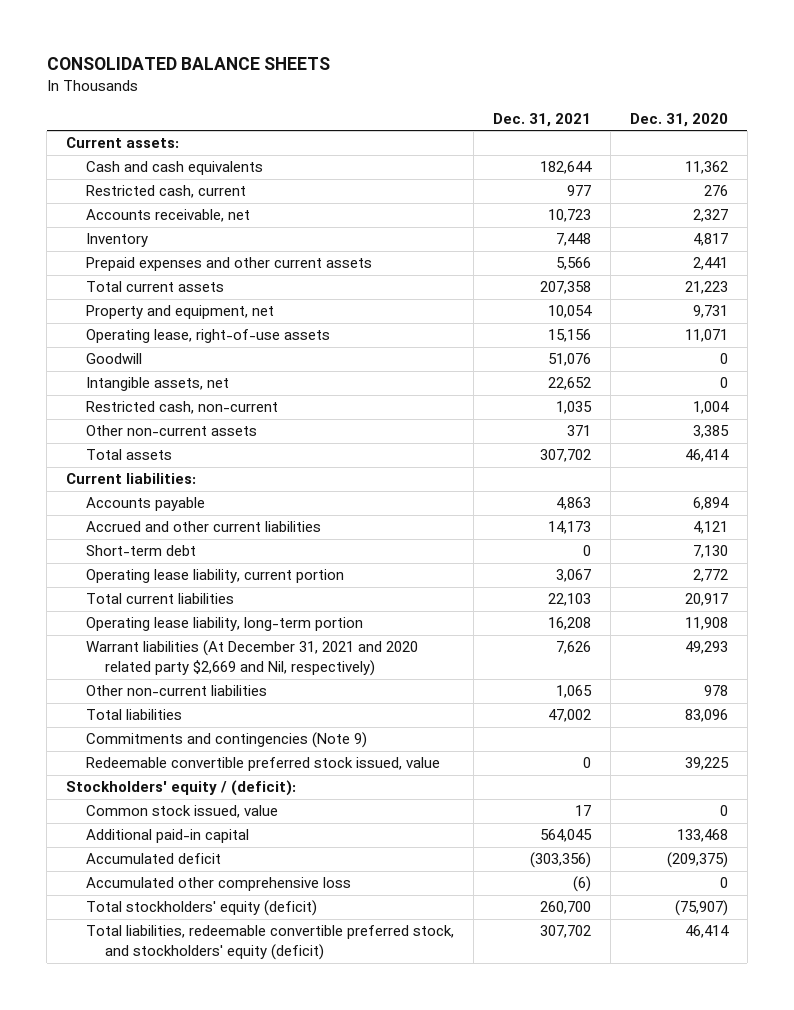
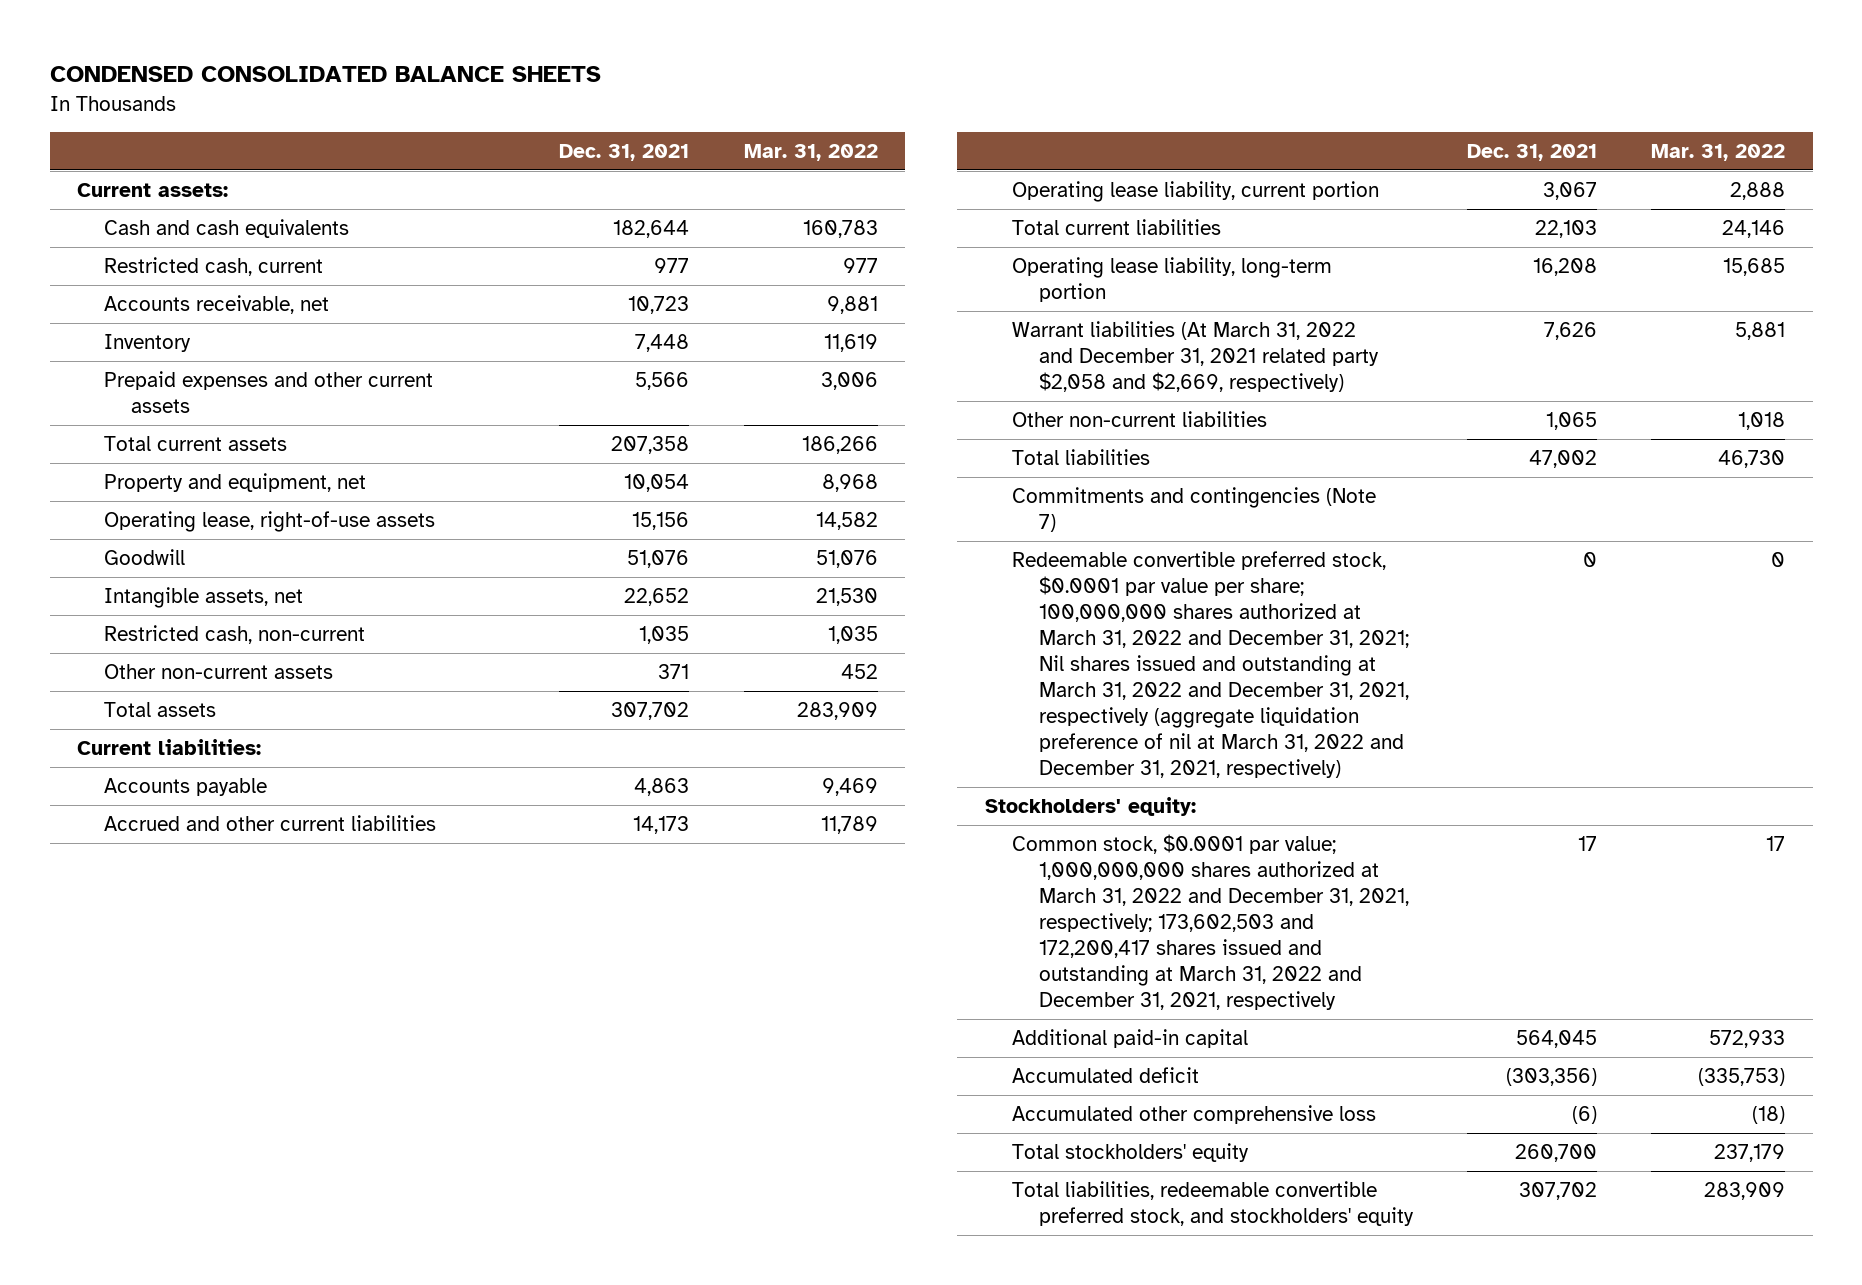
- CONSOLIDATED BALANCE SHEETS
+ CONDENSED CONSOLIDATED BALANCE SHEETS
- | Dec. 31, 2021 | Dec. 31, 2020
+ | Dec. 31, 2021 | Mar. 31, 2022
- Short-term debt | 0 | 7,130
- Warrant liabilities (At December 31, 2021 and 2020 related party $2,669 and Nil, respectively) | 7,626 | 49,293
+ Warrant liabilities (At March 31, 2022 and December 31, 2021 related party $2,058 and $2,669, respectively) | 7,626 | 5,881
- Commitments and contingencies (Note 9)
- Redeemable convertible preferred stock issued, value | 0 | 39,225
- Stockholders' equity / (deficit):
- Common stock issued, value | 17 | 0
+ Commitments and contingencies (Note 7)
+ Redeemable convertible preferred stock, $0.0001 par value per share; 100,000,000 shares authorized at March 31, 2022 and December 31, 2021; Nil shares issued and outstanding at March 31, 2022 and December 31, 2021, respectively (aggregate liquidation preference of nil at March 31, 2022 and December 31, 2021, respectively) | 0 | 0
+ Stockholders' equity:
+ Common stock, $0.0001 par value; 1,000,000,000 shares authorized at March 31, 2022 and December 31, 2021, respectively; 173,602,503 and 172,200,417 shares issued and outstanding at March 31, 2022 and December 31, 2021, respectively | 17 | 17
- Total stockholders' equity (deficit) | 260,700 | (75,907)
- Total liabilities, redeemable convertible preferred stock, and stockholders' equity (deficit) | 307,702 | 46,414
+ Total stockholders' equity | 260,700 | 237,179
+ Total liabilities, redeemable convertible preferred stock, and stockholders' equity | 307,702 | 283,909

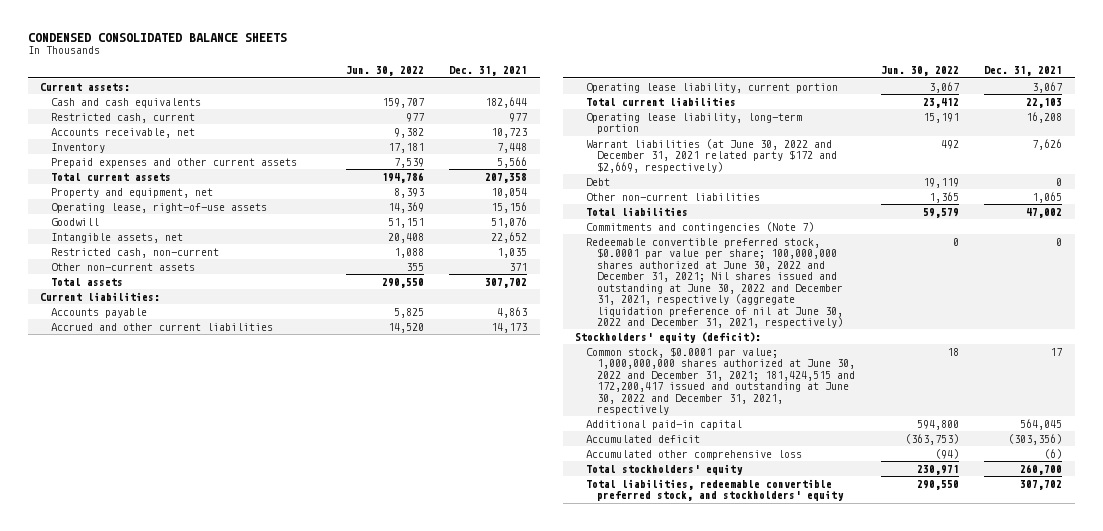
- | Dec. 31, 2021 | Mar. 31, 2022
+ | Jun. 30, 2022 | Dec. 31, 2021
- Warrant liabilities (At March 31, 2022 and December 31, 2021 related party $2,058 and $2,669, respectively) | 7,626 | 5,881
+ Warrant liabilities (at June 30, 2022 and December 31, 2021 related party $172 and $2,669, respectively) | 492 | 7,626
+ Debt | 19,119 | 0
- Redeemable convertible preferred stock, $0.0001 par value per share; 100,000,000 shares authorized at March 31, 2022 and December 31, 2021; Nil shares issued and outstanding at March 31, 2022 and December 31, 2021, respectively (aggregate liquidation preference of nil at March 31, 2022 and December 31, 2021, respectively) | 0 | 0
- Stockholders' equity:
- Common stock, $0.0001 par value; 1,000,000,000 shares authorized at March 31, 2022 and December 31, 2021, respectively; 173,602,503 and 172,200,417 shares issued and outstanding at March 31, 2022 and December 31, 2021, respectively | 17 | 17
+ Redeemable convertible preferred stock, $0.0001 par value per share; 100,000,000 shares authorized at June 30, 2022 and December 31, 2021; Nil shares issued and outstanding at June 30, 2022 and December 31, 2021, respectively (aggregate liquidation preference of nil at June 30, 2022 and December 31, 2021, respectively) | 0 | 0
+ Stockholders' equity (deficit):
+ Common stock, $0.0001 par value; 1,000,000,000 shares authorized at June 30, 2022 and December 31, 2021; 181,424,515 and 172,200,417 issued and outstanding at June 30, 2022 and December 31, 2021, respectively | 18 | 17

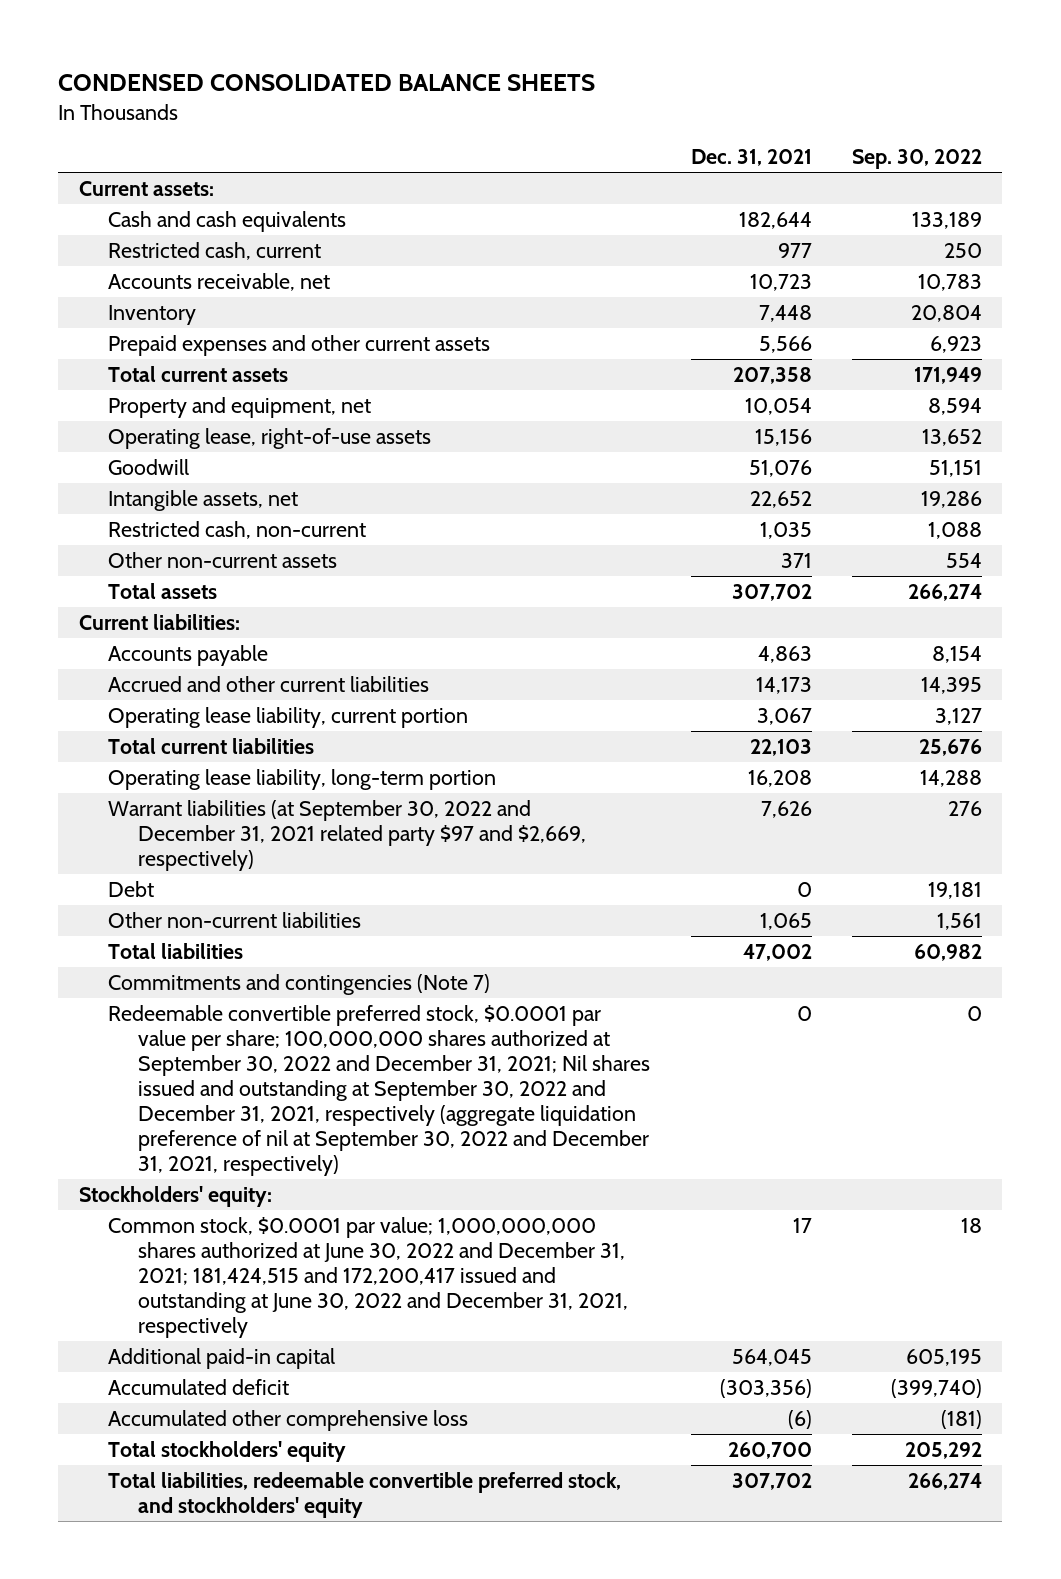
- | Jun. 30, 2022 | Dec. 31, 2021
+ | Dec. 31, 2021 | Sep. 30, 2022
- Warrant liabilities (at June 30, 2022 and December 31, 2021 related party $172 and $2,669, respectively) | 492 | 7,626
+ Warrant liabilities (at September 30, 2022 and December 31, 2021 related party $97 and $2,669, respectively) | 7,626 | 276
- Redeemable convertible preferred stock, $0.0001 par value per share; 100,000,000 shares authorized at June 30, 2022 and December 31, 2021; Nil shares issued and outstanding at June 30, 2022 and December 31, 2021, respectively (aggregate liquidation preference of nil at June 30, 2022 and December 31, 2021, respectively) | 0 | 0
- Stockholders' equity (deficit):
+ Redeemable convertible preferred stock, $0.0001 par value per share; 100,000,000 shares authorized at September 30, 2022 and December 31, 2021; Nil shares issued and outstanding at September 30, 2022 and December 31, 2021, respectively (aggregate liquidation preference of nil at September 30, 2022 and December 31, 2021, respectively) | 0 | 0
+ Stockholders' equity:

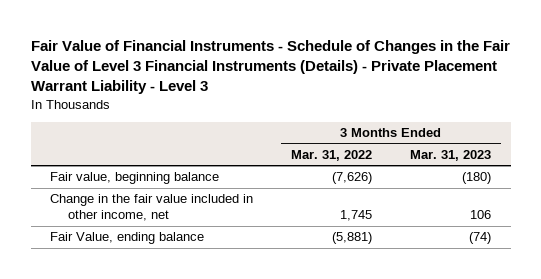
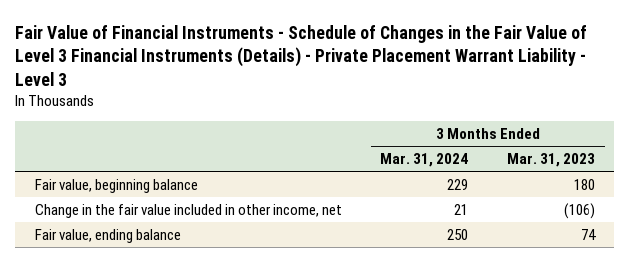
- | 3 Months Ended Mar. 31, 2022 | 3 Months Ended Mar. 31, 2023
+ | 3 Months Ended Mar. 31, 2024 | 3 Months Ended Mar. 31, 2023
- Fair value, beginning balance | (7,626) | (180)
- Change in the fair value included in other income, net | 1,745 | 106
- Fair Value, ending balance | (5,881) | (74)
+ Fair value, beginning balance | 229 | 180
+ Change in the fair value included in other income, net | 21 | (106)
+ Fair value, ending balance | 250 | 74

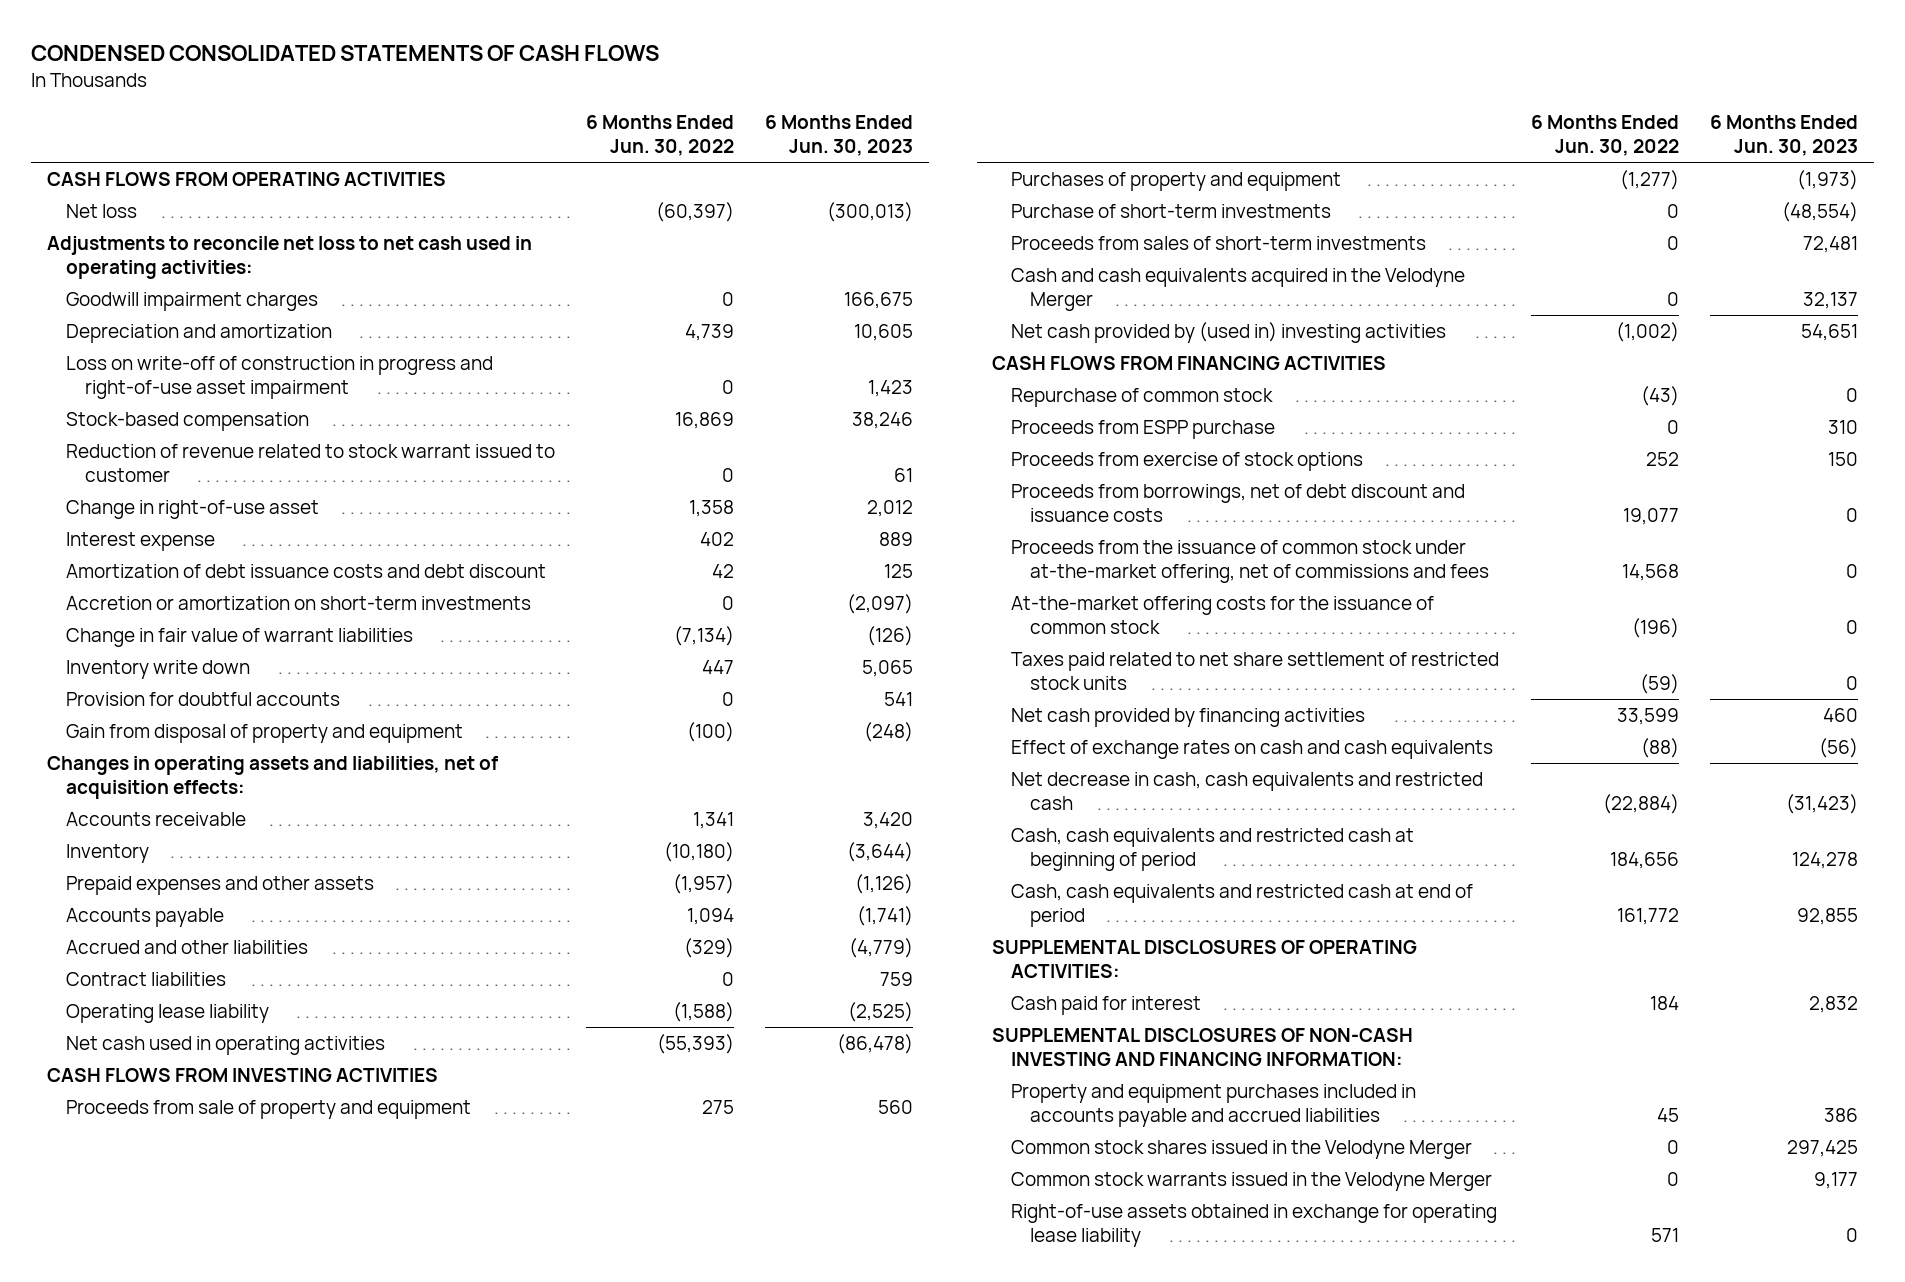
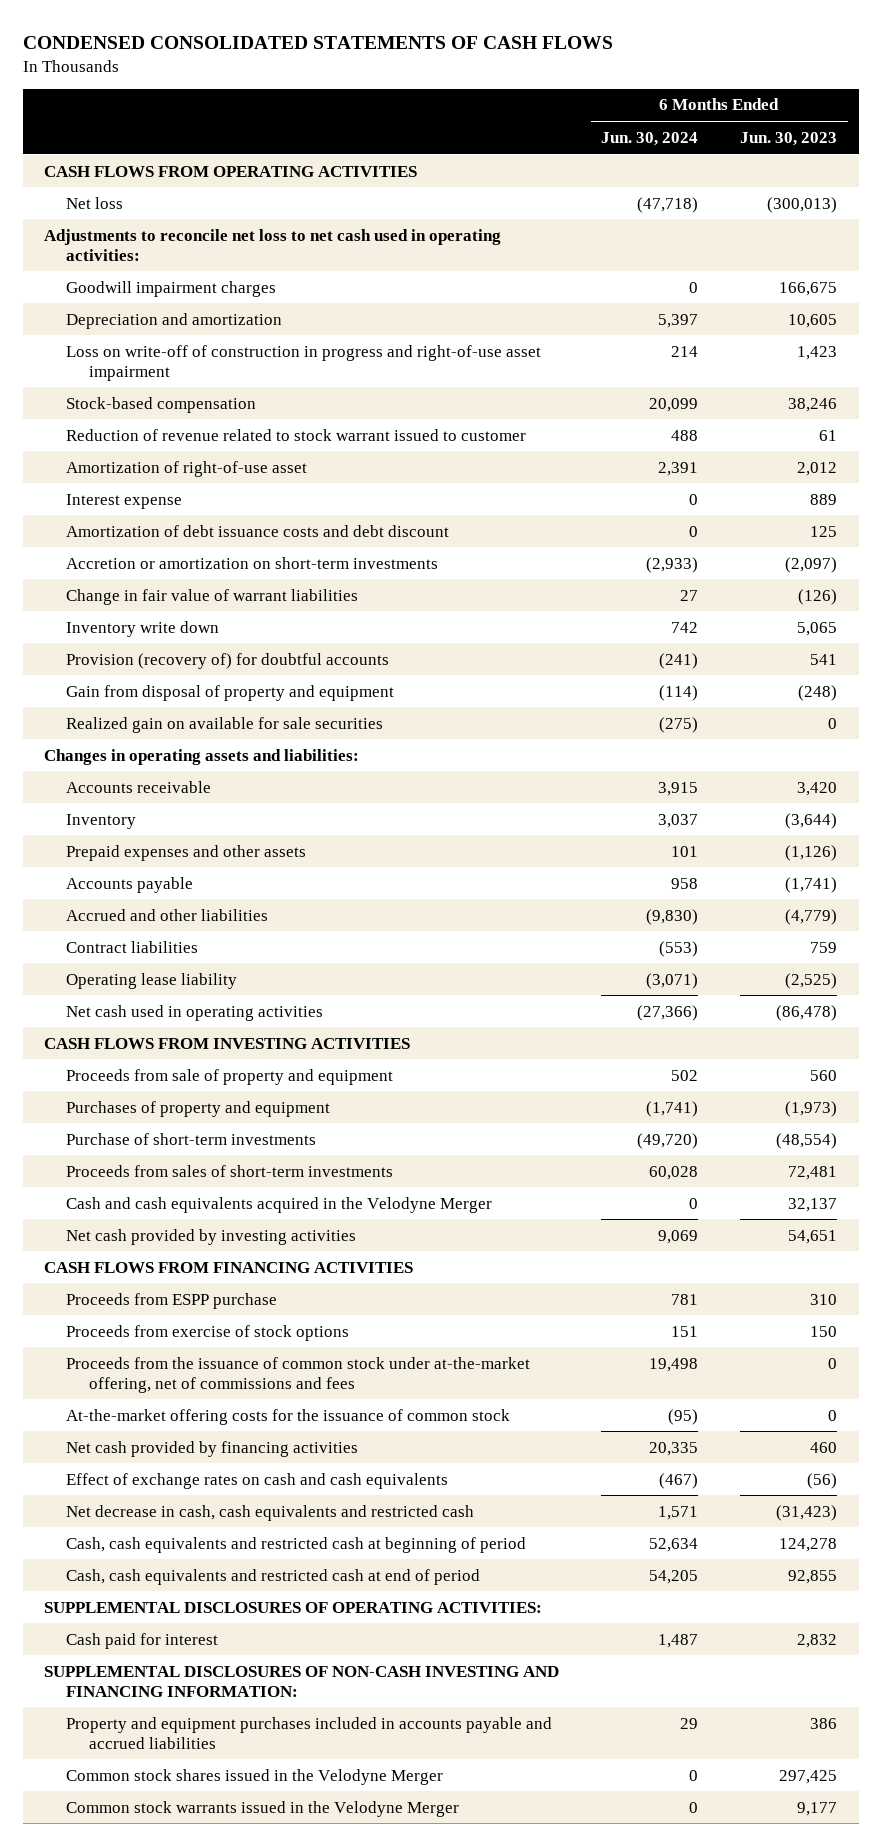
- | 6 Months Ended Jun. 30, 2022 | 6 Months Ended Jun. 30, 2023
+ | 6 Months Ended Jun. 30, 2024 | 6 Months Ended Jun. 30, 2023
- Change in right-of-use asset | 1,358 | 2,012
+ Amortization of right-of-use asset | 2,391 | 2,012
- Provision for doubtful accounts | 0 | 541
+ Provision (recovery of) for doubtful accounts | (241) | 541
- Changes in operating assets and liabilities, net of acquisition effects:
+ Realized gain on available for sale securities | (275) | 0
+ Changes in operating assets and liabilities:
- Net cash provided by (used in) investing activities | (1,002) | 54,651
+ Net cash provided by investing activities | 9,069 | 54,651
- Repurchase of common stock | (43) | 0
- Proceeds from borrowings, net of debt discount and issuance costs | 19,077 | 0
- Taxes paid related to net share settlement of restricted stock units | (59) | 0
- Right-of-use assets obtained in exchange for operating lease liability | 571 | 0

